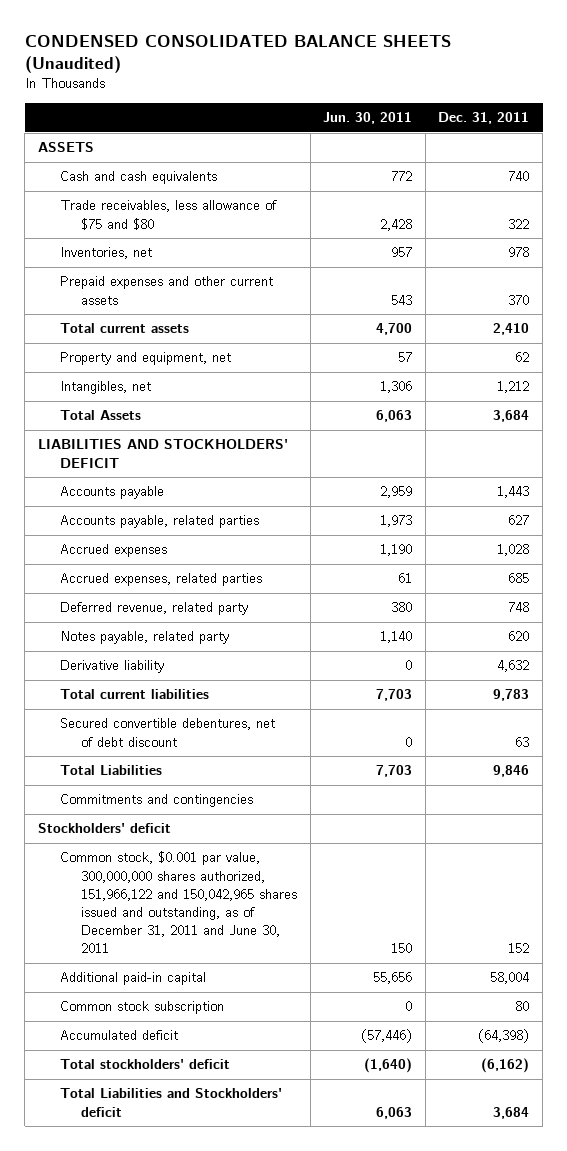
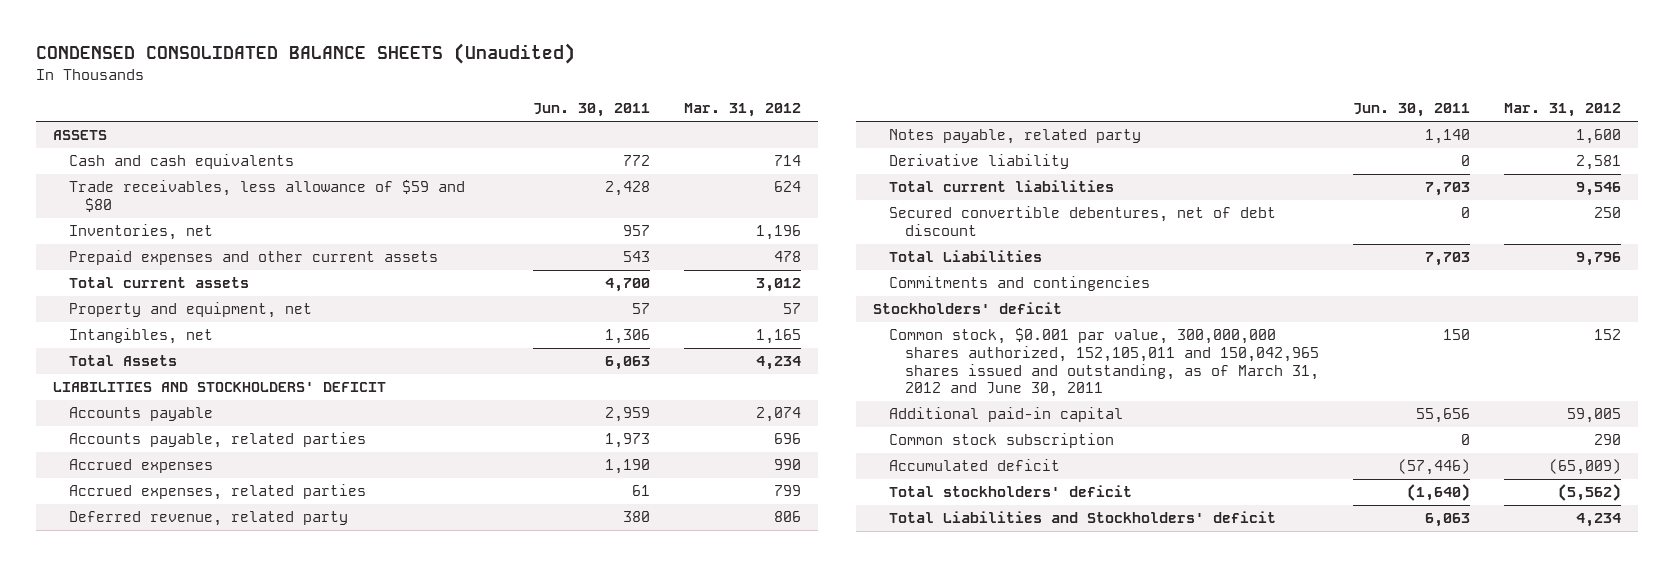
- | Jun. 30, 2011 | Dec. 31, 2011
+ | Jun. 30, 2011 | Mar. 31, 2012
- Trade receivables, less allowance of $75 and $80 | 2,428 | 322
+ Trade receivables, less allowance of $59 and $80 | 2,428 | 624
- Common stock, $0.001 par value, 300,000,000 shares authorized, 151,966,122 and 150,042,965 shares issued and outstanding, as of December 31, 2011 and June 30, 2011 | 150 | 152
+ Common stock, $0.001 par value, 300,000,000 shares authorized, 152,105,011 and 150,042,965 shares issued and outstanding, as of March 31, 2012 and June 30, 2011 | 150 | 152

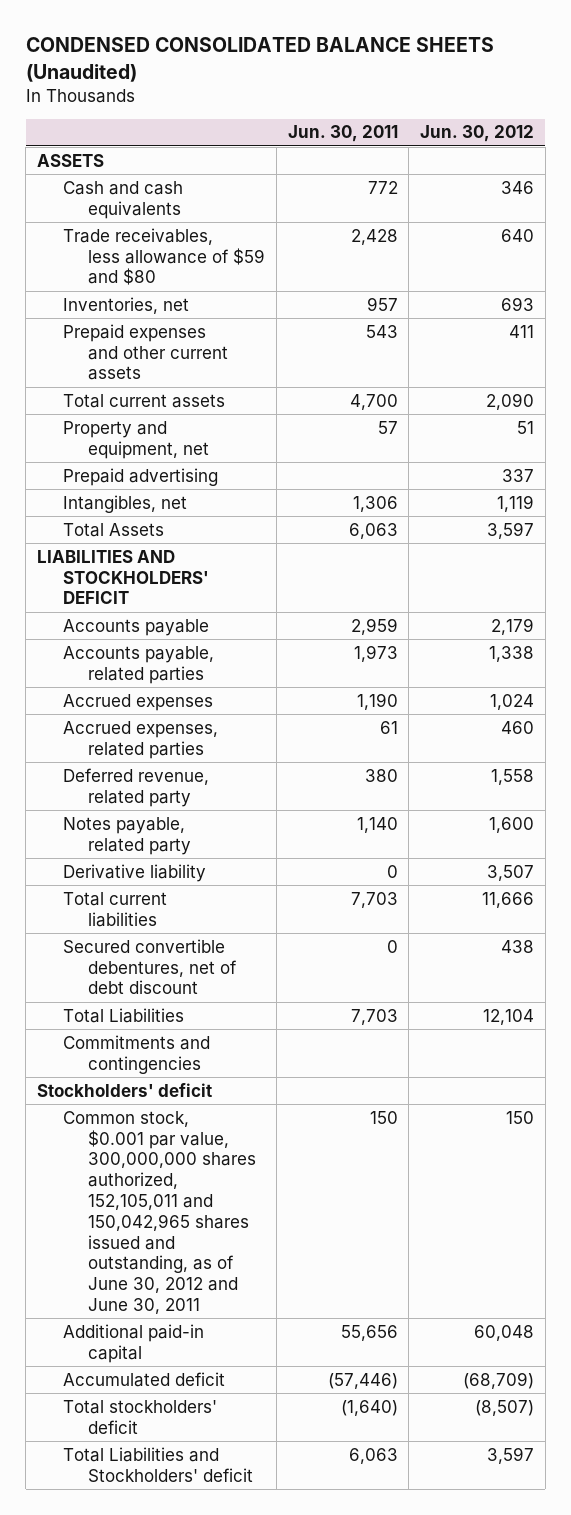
- | Jun. 30, 2011 | Mar. 31, 2012
+ | Jun. 30, 2011 | Jun. 30, 2012
+ Prepaid advertising | | 337
- Common stock, $0.001 par value, 300,000,000 shares authorized, 152,105,011 and 150,042,965 shares issued and outstanding, as of March 31, 2012 and June 30, 2011 | 150 | 152
+ Common stock, $0.001 par value, 300,000,000 shares authorized, 152,105,011 and 150,042,965 shares issued and outstanding, as of June 30, 2012 and June 30, 2011 | 150 | 150
- Common stock subscription | 0 | 290

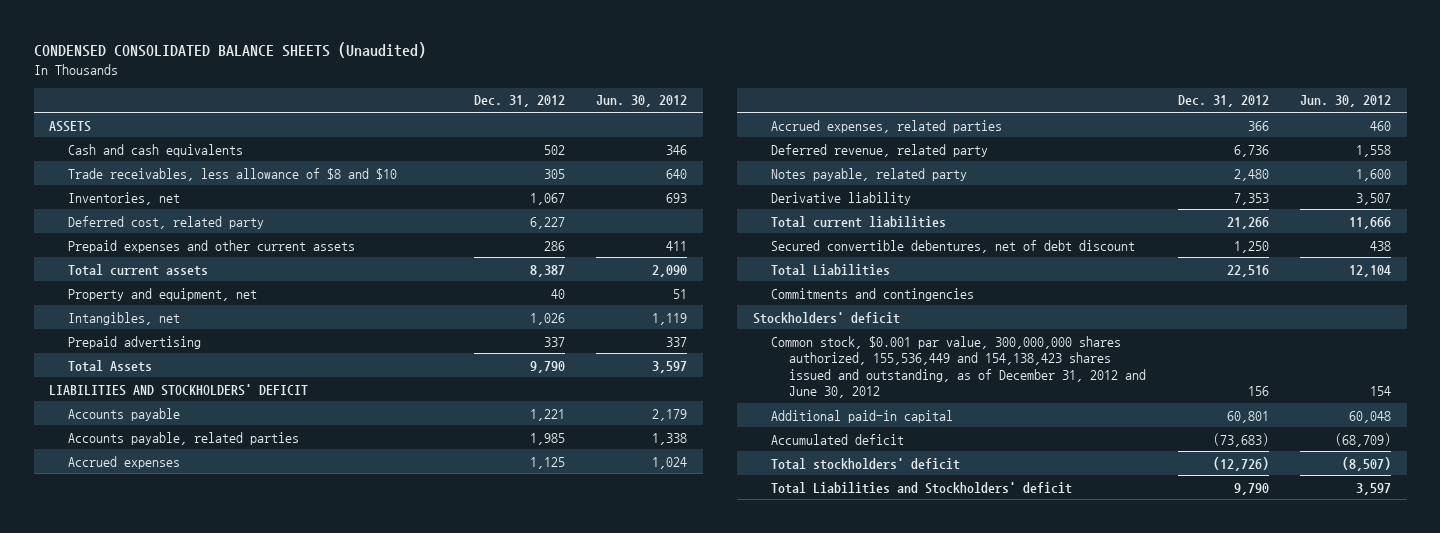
- | Jun. 30, 2011 | Jun. 30, 2012
+ | Dec. 31, 2012 | Jun. 30, 2012
- Trade receivables, less allowance of $59 and $80 | 2,428 | 640
+ Trade receivables, less allowance of $8 and $10 | 305 | 640
+ Deferred cost, related party | 6,227 |
moved down: Prepaid advertising | 337 | 337
- Common stock, $0.001 par value, 300,000,000 shares authorized, 152,105,011 and 150,042,965 shares issued and outstanding, as of June 30, 2012 and June 30, 2011 | 150 | 150
+ Common stock, $0.001 par value, 300,000,000 shares authorized, 155,536,449 and 154,138,423 shares issued and outstanding, as of December 31, 2012 and June 30, 2012 | 156 | 154

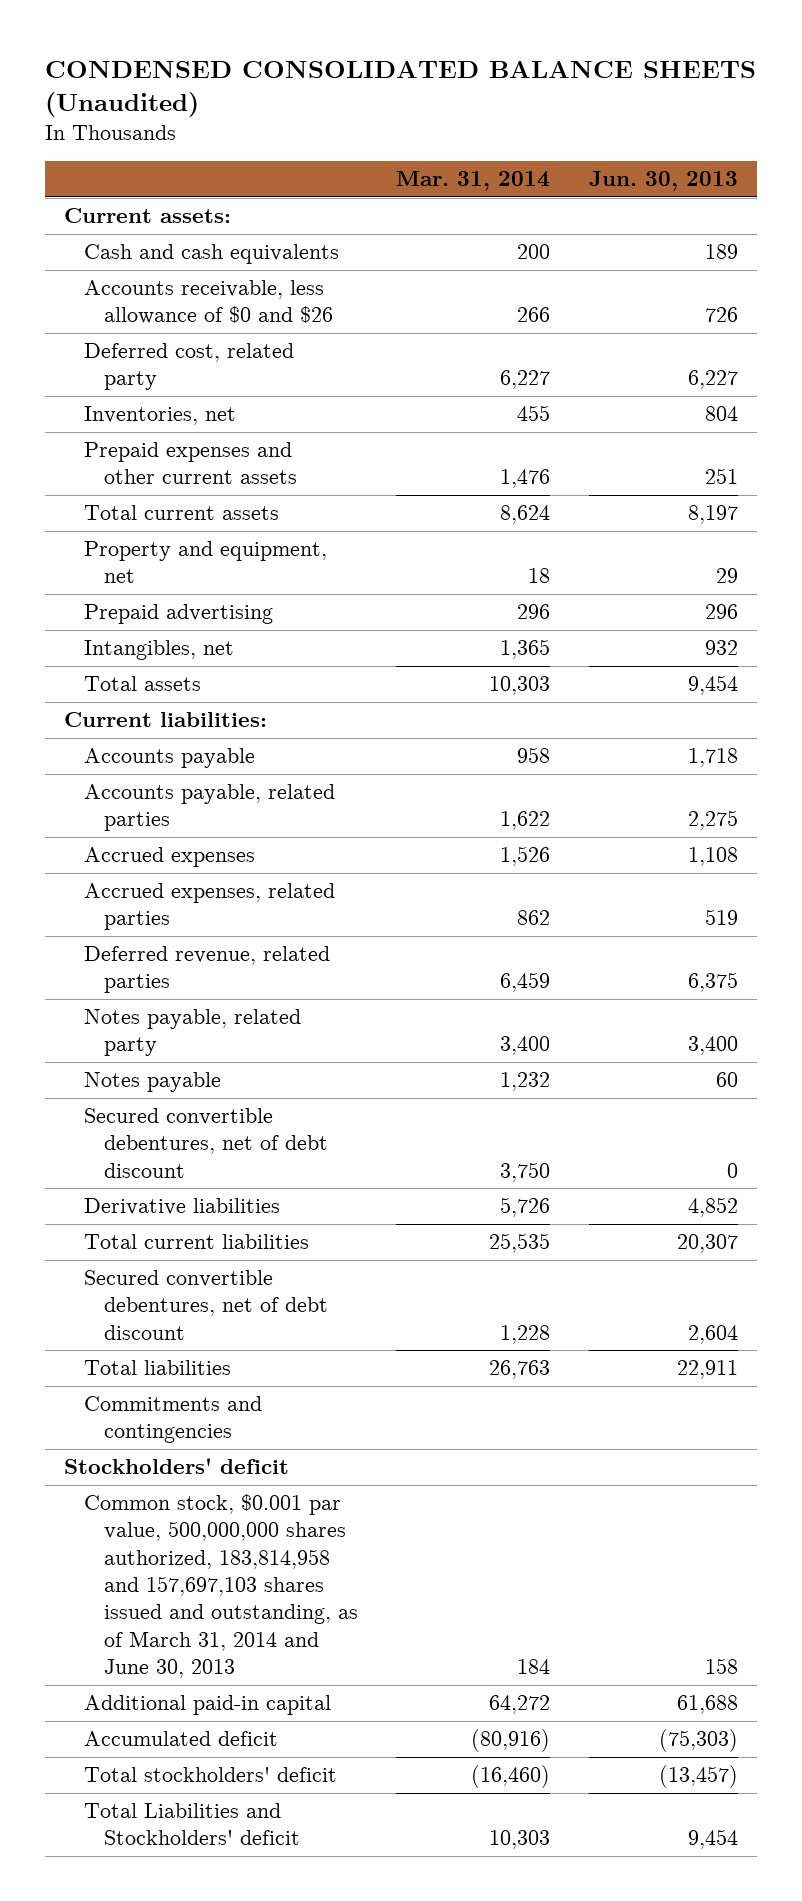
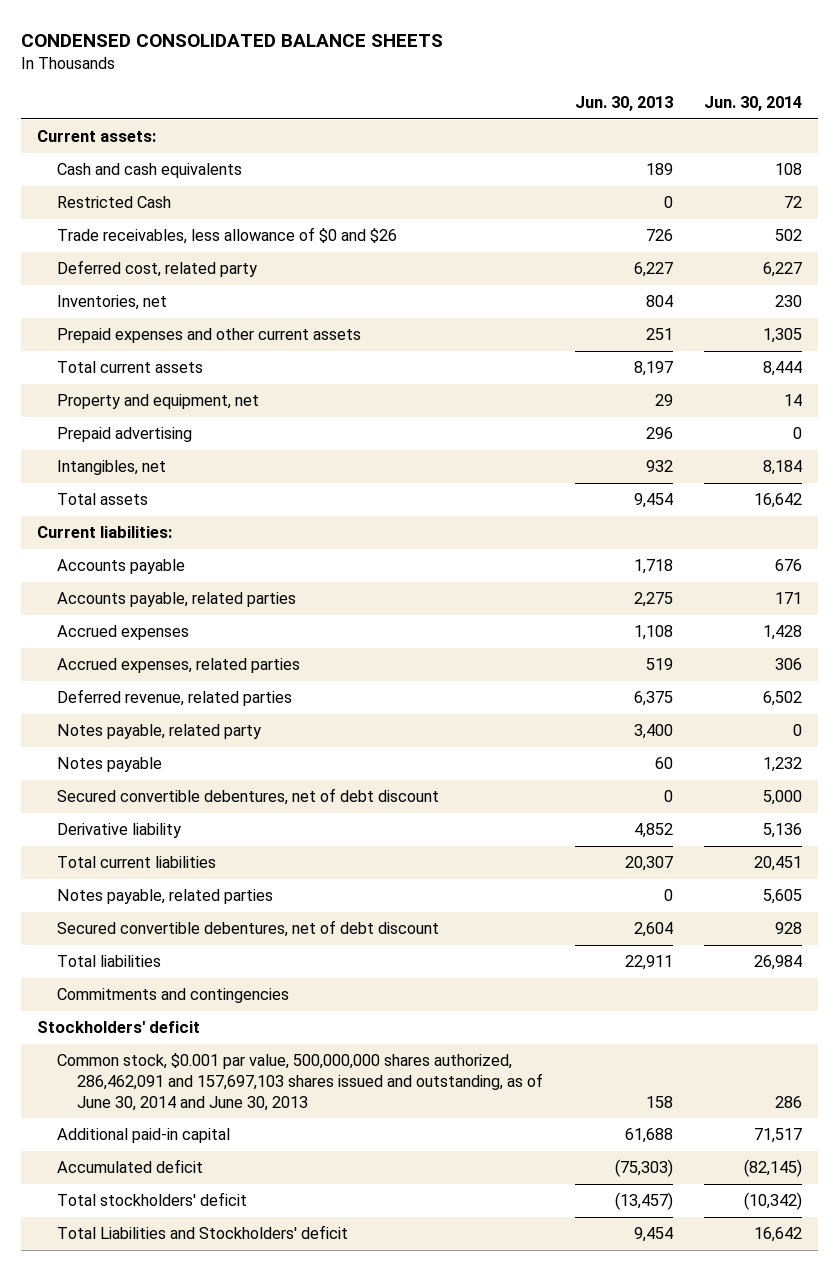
- CONDENSED CONSOLIDATED BALANCE SHEETS (Unaudited)
+ CONDENSED CONSOLIDATED BALANCE SHEETS
- | Mar. 31, 2014 | Jun. 30, 2013
+ | Jun. 30, 2013 | Jun. 30, 2014
- Accounts receivable, less allowance of $0 and $26 | 266 | 726
+ Restricted Cash | 0 | 72
+ Trade receivables, less allowance of $0 and $26 | 726 | 502
- Derivative liabilities | 5,726 | 4,852
+ Derivative liability | 4,852 | 5,136
+ Notes payable, related parties | 0 | 5,605
- Common stock, $0.001 par value, 500,000,000 shares authorized, 183,814,958 and 157,697,103 shares issued and outstanding, as of March 31, 2014 and June 30, 2013 | 184 | 158
+ Common stock, $0.001 par value, 500,000,000 shares authorized, 286,462,091 and 157,697,103 shares issued and outstanding, as of June 30, 2014 and June 30, 2013 | 158 | 286

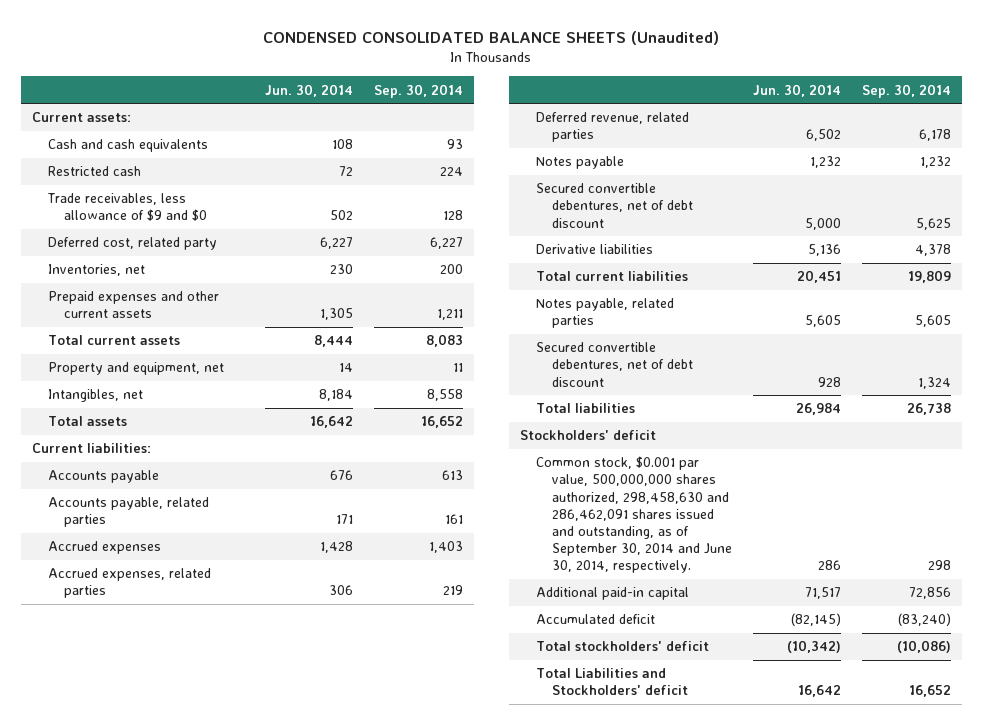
- CONDENSED CONSOLIDATED BALANCE SHEETS
+ CONDENSED CONSOLIDATED BALANCE SHEETS (Unaudited)
- | Jun. 30, 2013 | Jun. 30, 2014
+ | Jun. 30, 2014 | Sep. 30, 2014
- Restricted Cash | 0 | 72
- Trade receivables, less allowance of $0 and $26 | 726 | 502
+ Restricted cash | 72 | 224
+ Trade receivables, less allowance of $9 and $0 | 502 | 128
- Prepaid advertising | 296 | 0
- Notes payable, related party | 3,400 | 0
- Derivative liability | 4,852 | 5,136
+ Derivative liabilities | 5,136 | 4,378
- Commitments and contingencies
- Common stock, $0.001 par value, 500,000,000 shares authorized, 286,462,091 and 157,697,103 shares issued and outstanding, as of June 30, 2014 and June 30, 2013 | 158 | 286
+ Common stock, $0.001 par value, 500,000,000 shares authorized, 298,458,630 and 286,462,091 shares issued and outstanding, as of September 30, 2014 and June 30, 2014, respectively. | 286 | 298

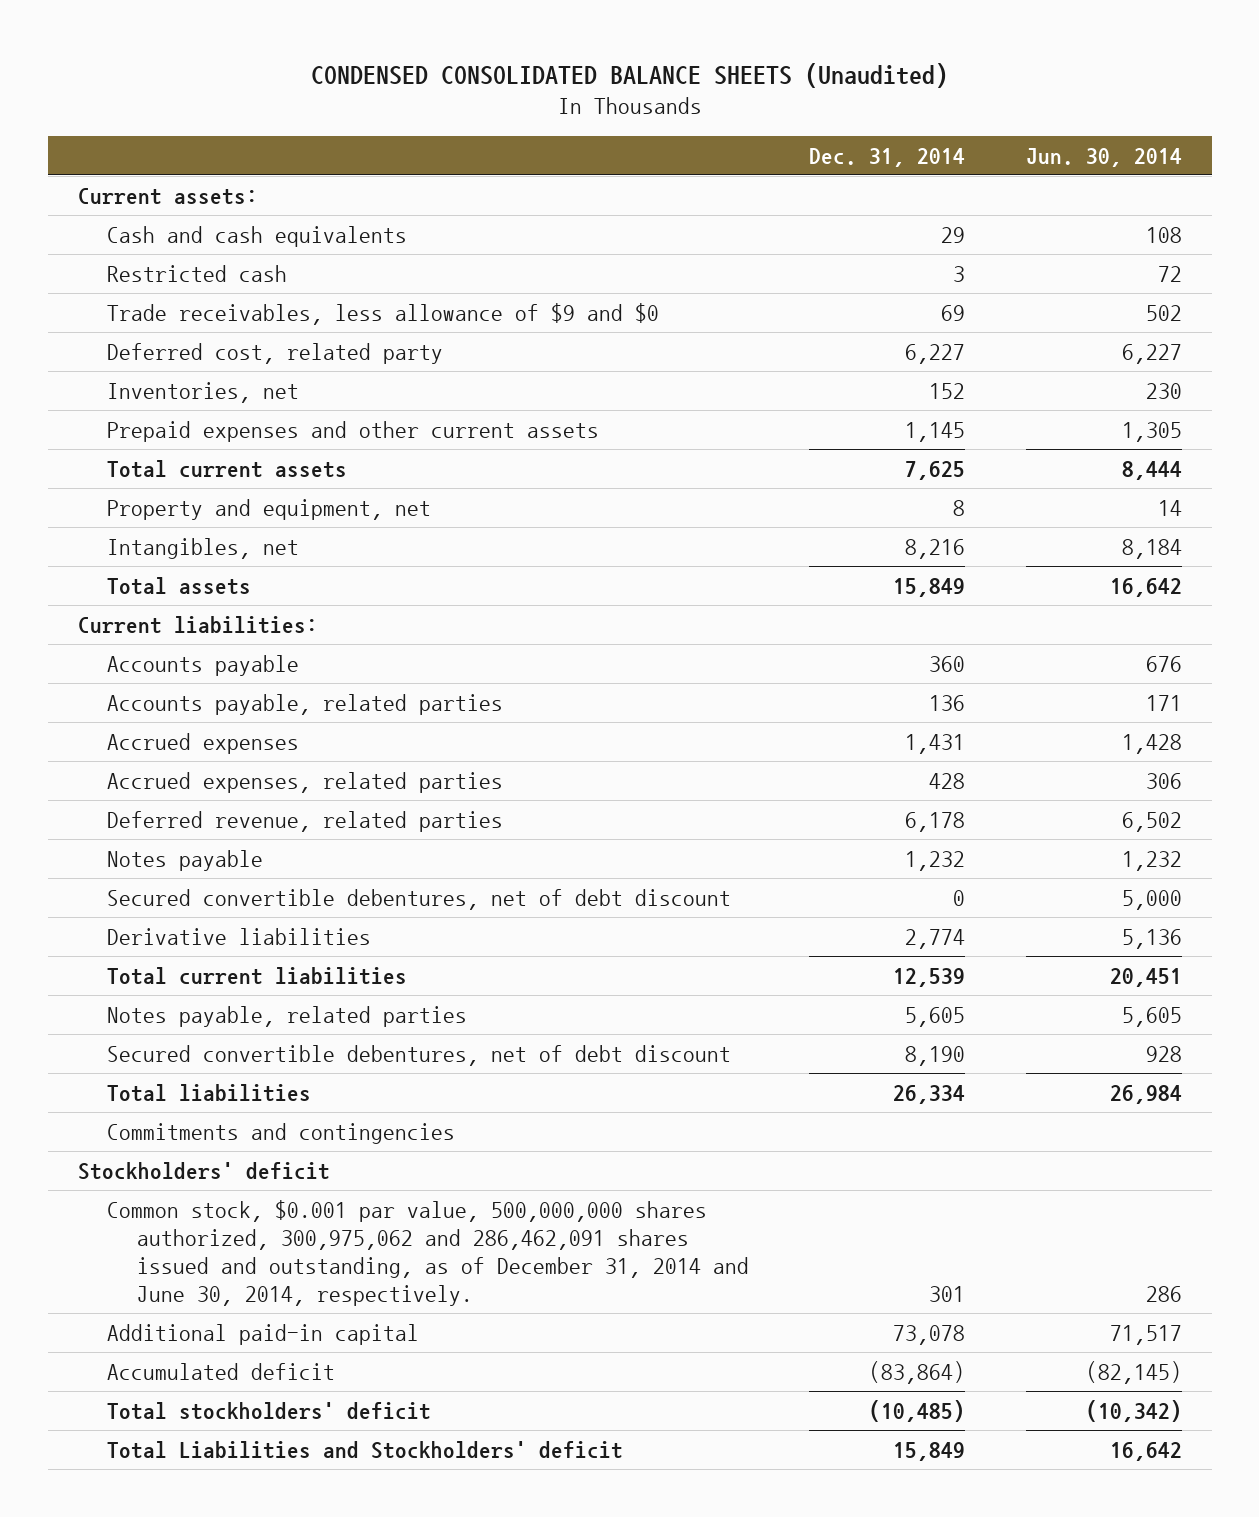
- | Jun. 30, 2014 | Sep. 30, 2014
+ | Dec. 31, 2014 | Jun. 30, 2014
+ Commitments and contingencies
- Common stock, $0.001 par value, 500,000,000 shares authorized, 298,458,630 and 286,462,091 shares issued and outstanding, as of September 30, 2014 and June 30, 2014, respectively. | 286 | 298
+ Common stock, $0.001 par value, 500,000,000 shares authorized, 300,975,062 and 286,462,091 shares issued and outstanding, as of December 31, 2014 and June 30, 2014, respectively. | 301 | 286

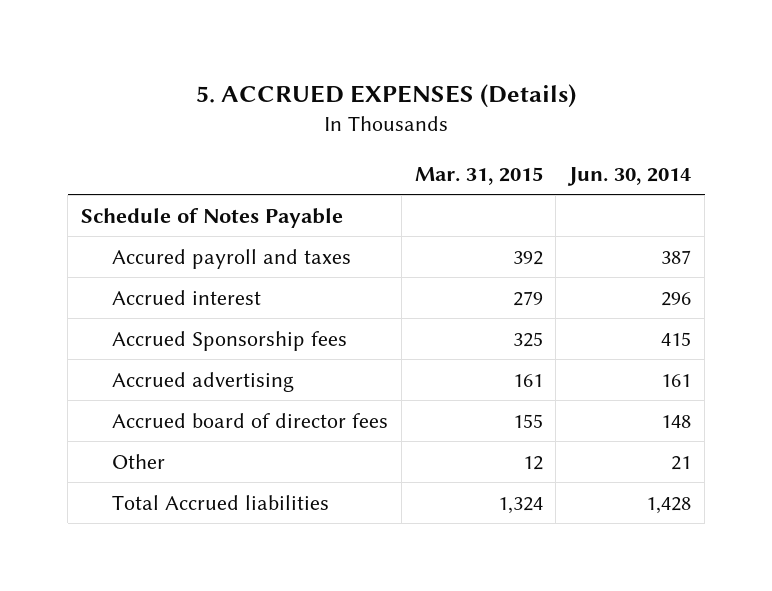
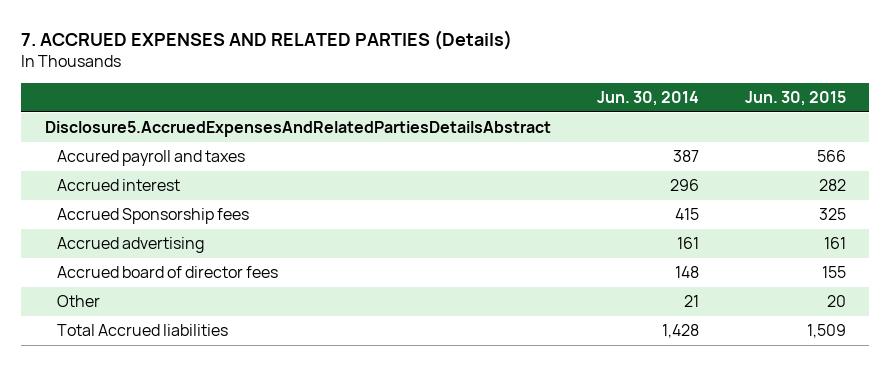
- 5. ACCRUED EXPENSES (Details)
+ 7. ACCRUED EXPENSES AND RELATED PARTIES (Details)
- | Mar. 31, 2015 | Jun. 30, 2014
+ | Jun. 30, 2014 | Jun. 30, 2015
- Schedule of Notes Payable
+ Disclosure5.AccruedExpensesAndRelatedPartiesDetailsAbstract

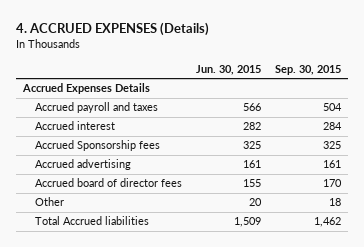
- 7. ACCRUED EXPENSES AND RELATED PARTIES (Details)
+ 4. ACCRUED EXPENSES (Details)
- | Jun. 30, 2014 | Jun. 30, 2015
+ | Jun. 30, 2015 | Sep. 30, 2015
- Disclosure5.AccruedExpensesAndRelatedPartiesDetailsAbstract
- Accured payroll and taxes | 387 | 566
+ Accrued Expenses Details
+ Accrued payroll and taxes | 566 | 504

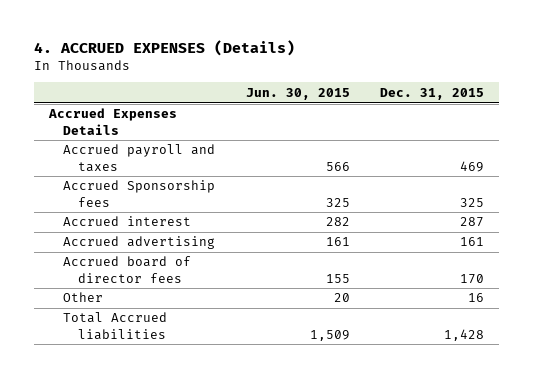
- | Jun. 30, 2015 | Sep. 30, 2015
+ | Jun. 30, 2015 | Dec. 31, 2015
moved down: Accrued interest | 282 | 287

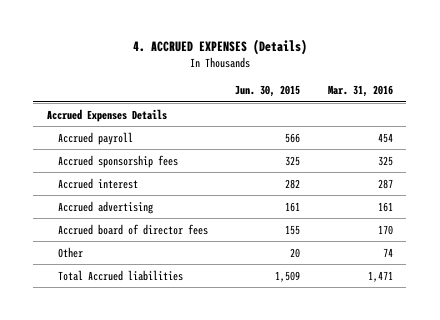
- | Jun. 30, 2015 | Dec. 31, 2015
+ | Jun. 30, 2015 | Mar. 31, 2016
- Accrued payroll and taxes | 566 | 469
- Accrued Sponsorship fees | 325 | 325
+ Accrued payroll | 566 | 454
+ Accrued sponsorship fees | 325 | 325

